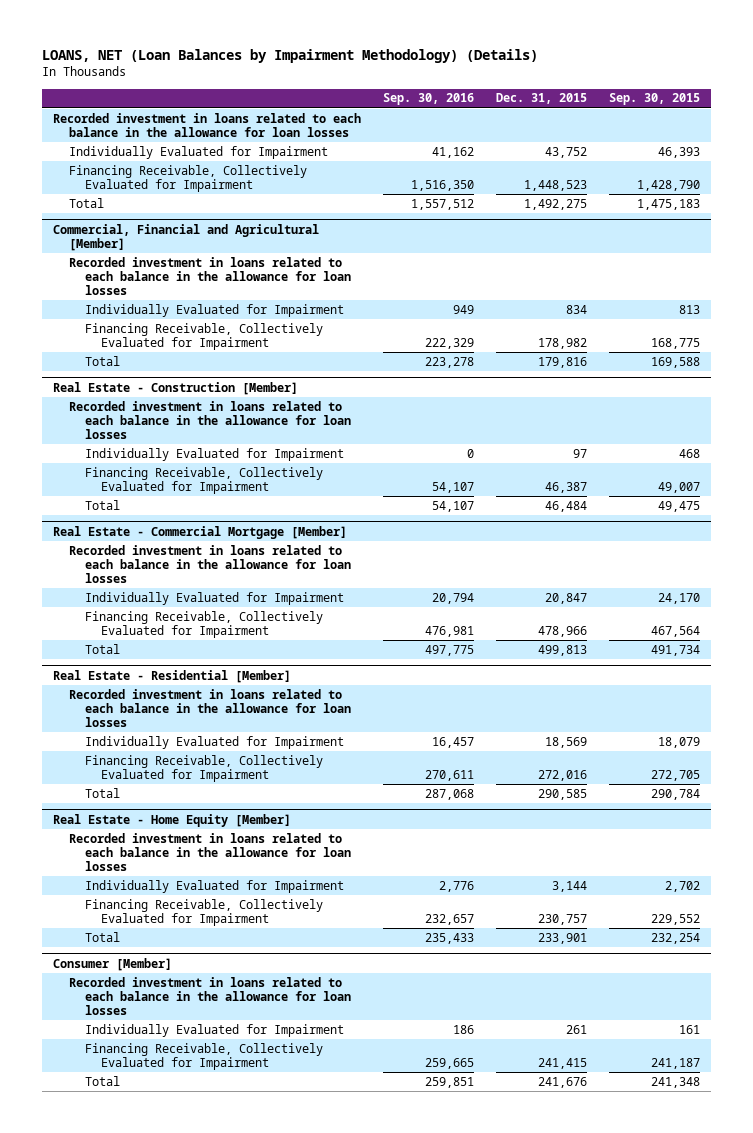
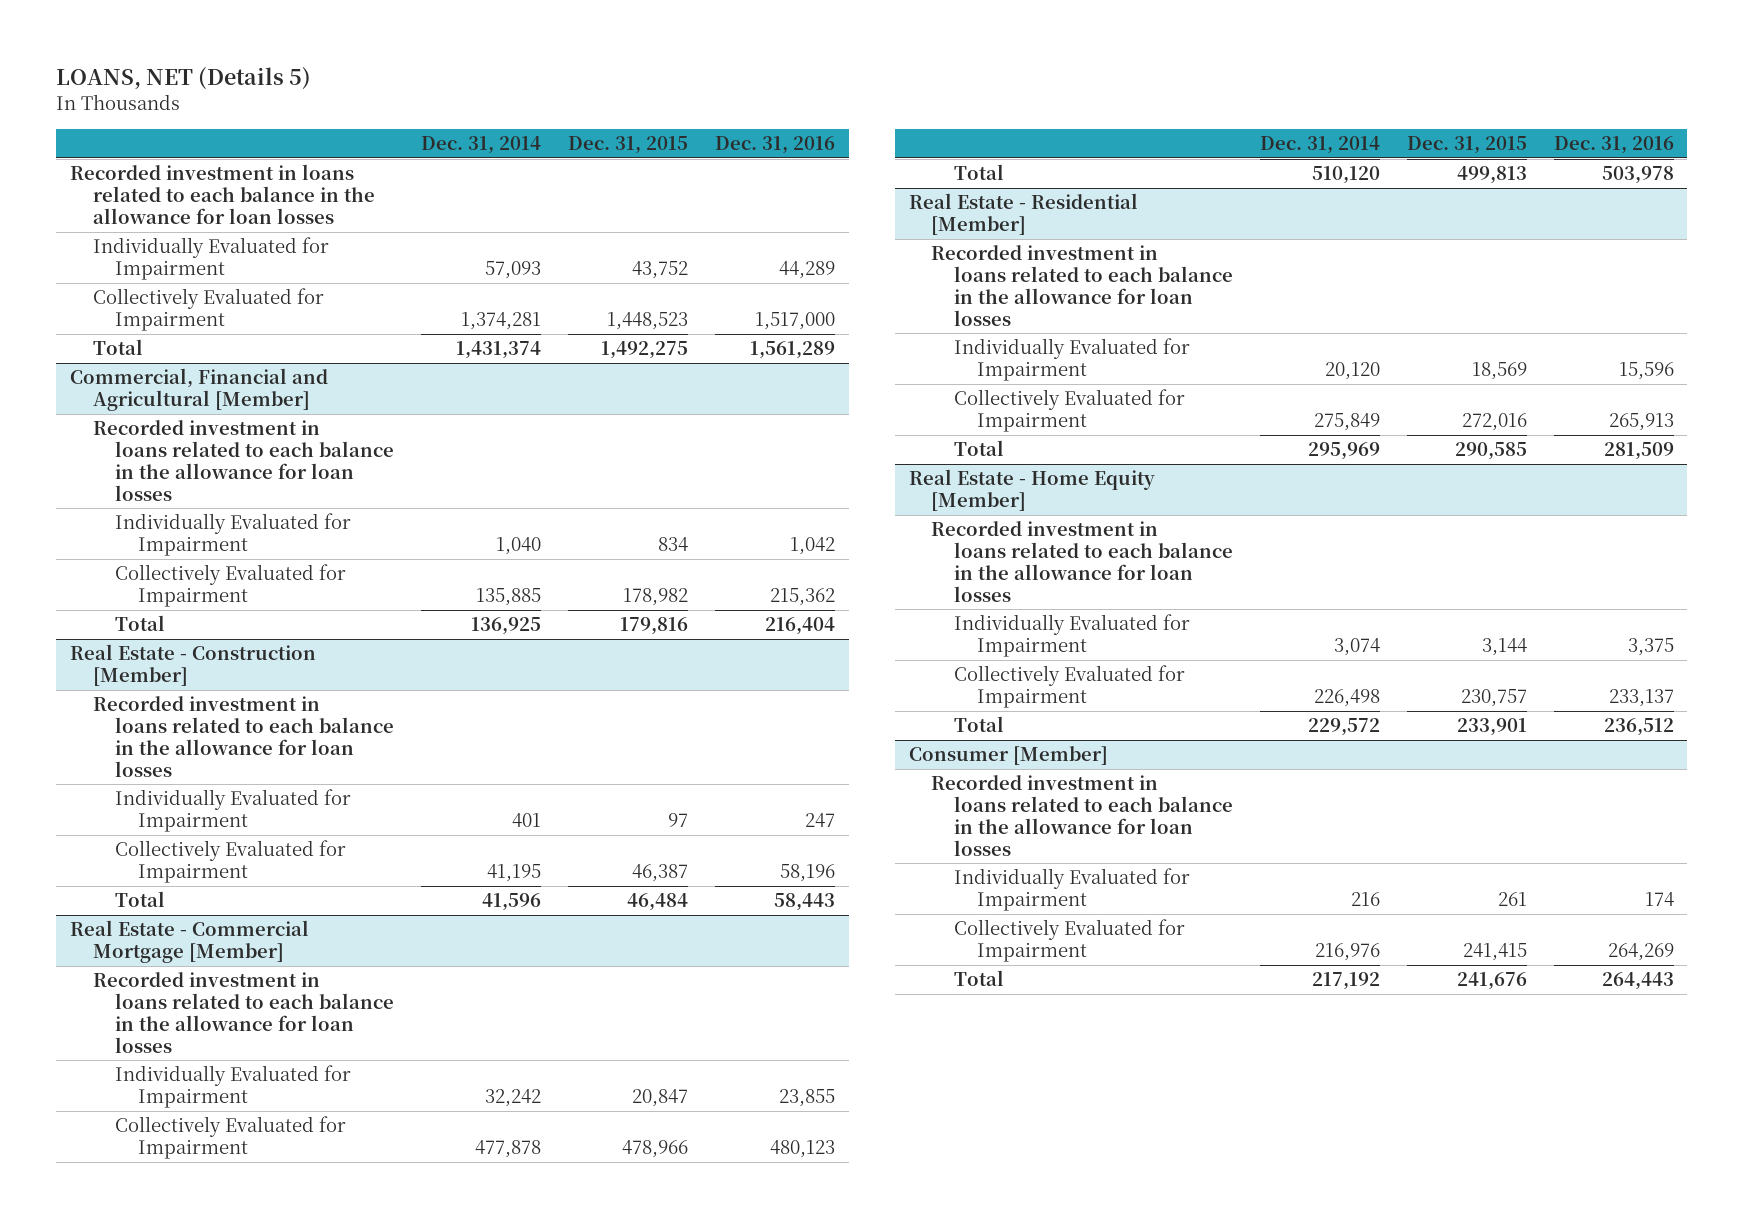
- LOANS, NET (Loan Balances by Impairment Methodology) (Details)
+ LOANS, NET (Details 5)
- | Sep. 30, 2016 | Dec. 31, 2015 | Sep. 30, 2015
+ | Dec. 31, 2014 | Dec. 31, 2015 | Dec. 31, 2016
- Financing Receivable, Collectively Evaluated for Impairment | 1,516,350 | 1,448,523 | 1,428,790
+ Collectively Evaluated for Impairment | 1,374,281 | 1,448,523 | 1,517,000
@ Commercial, Financial and Agricultural [Member]
- Financing Receivable, Collectively Evaluated for Impairment | 222,329 | 178,982 | 168,775
+ Collectively Evaluated for Impairment | 135,885 | 178,982 | 215,362
@ Real Estate - Construction [Member]
- Financing Receivable, Collectively Evaluated for Impairment | 54,107 | 46,387 | 49,007
+ Collectively Evaluated for Impairment | 41,195 | 46,387 | 58,196
@ Real Estate - Commercial Mortgage [Member]
- Financing Receivable, Collectively Evaluated for Impairment | 476,981 | 478,966 | 467,564
+ Collectively Evaluated for Impairment | 477,878 | 478,966 | 480,123
@ Real Estate - Residential [Member]
- Financing Receivable, Collectively Evaluated for Impairment | 270,611 | 272,016 | 272,705
+ Collectively Evaluated for Impairment | 275,849 | 272,016 | 265,913
@ Real Estate - Home Equity [Member]
- Financing Receivable, Collectively Evaluated for Impairment | 232,657 | 230,757 | 229,552
+ Collectively Evaluated for Impairment | 226,498 | 230,757 | 233,137
@ Consumer [Member]
- Financing Receivable, Collectively Evaluated for Impairment | 259,665 | 241,415 | 241,187
+ Collectively Evaluated for Impairment | 216,976 | 241,415 | 264,269

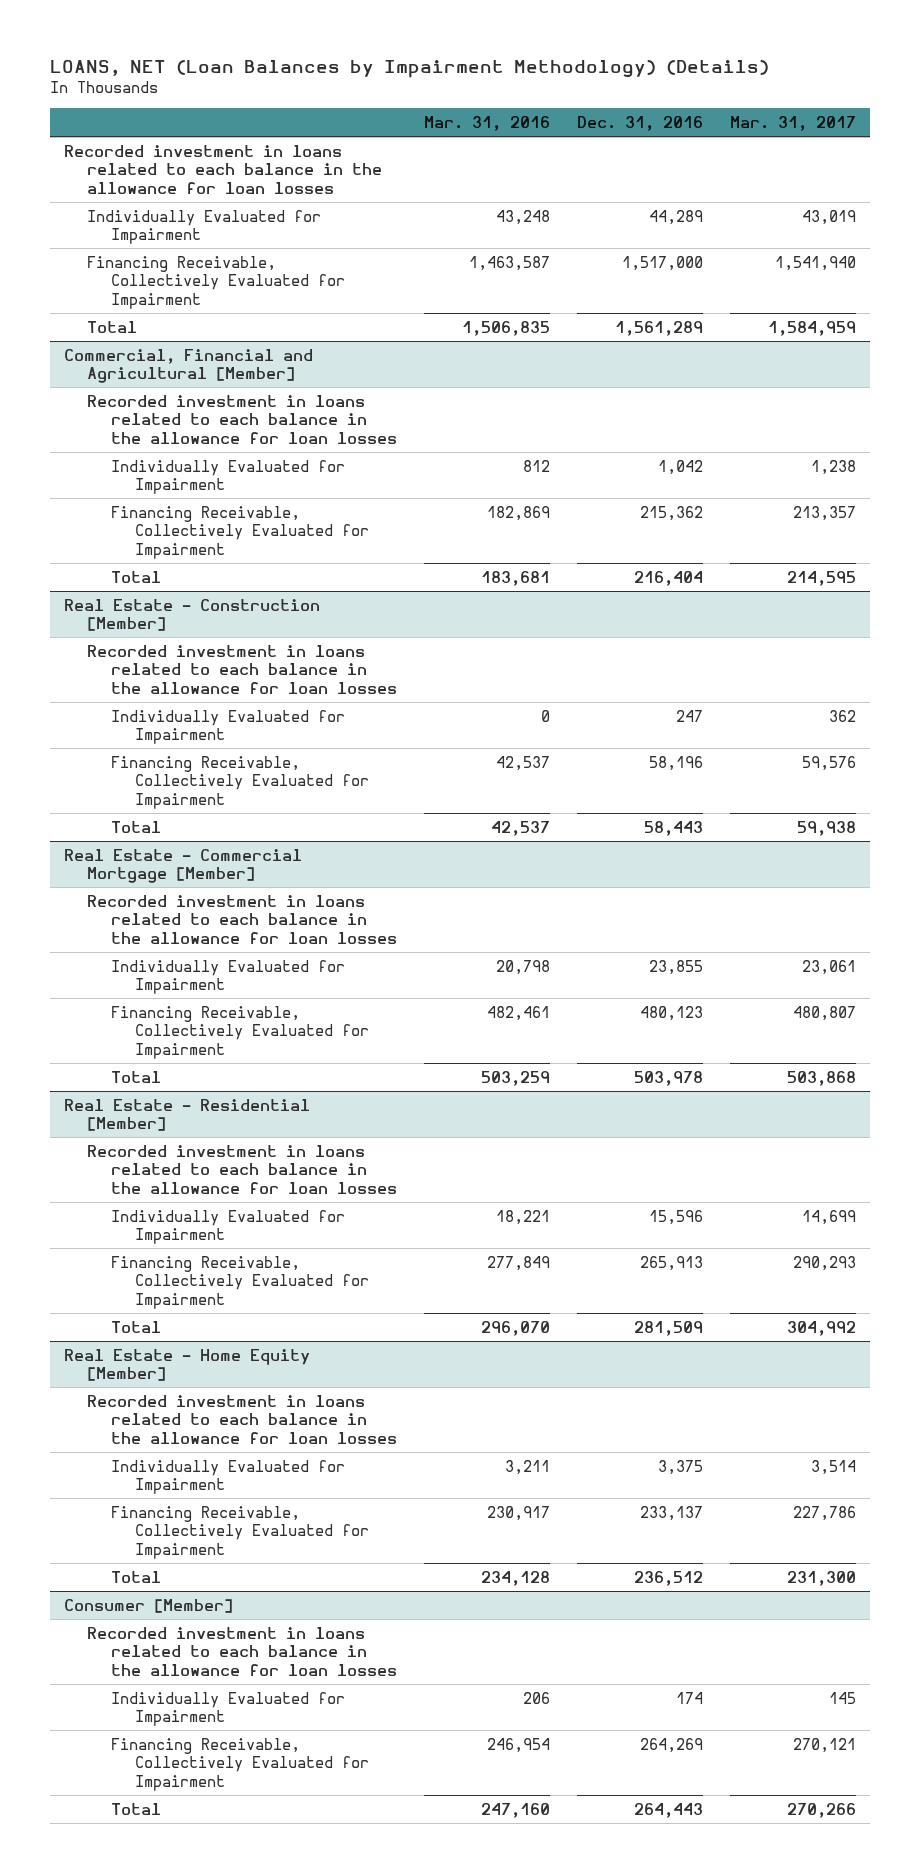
- LOANS, NET (Details 5)
+ LOANS, NET (Loan Balances by Impairment Methodology) (Details)
- | Dec. 31, 2014 | Dec. 31, 2015 | Dec. 31, 2016
+ | Mar. 31, 2016 | Dec. 31, 2016 | Mar. 31, 2017
- Collectively Evaluated for Impairment | 1,374,281 | 1,448,523 | 1,517,000
+ Financing Receivable, Collectively Evaluated for Impairment | 1,463,587 | 1,517,000 | 1,541,940
@ Commercial, Financial and Agricultural [Member]
- Collectively Evaluated for Impairment | 135,885 | 178,982 | 215,362
+ Financing Receivable, Collectively Evaluated for Impairment | 182,869 | 215,362 | 213,357
@ Real Estate - Construction [Member]
- Collectively Evaluated for Impairment | 41,195 | 46,387 | 58,196
+ Financing Receivable, Collectively Evaluated for Impairment | 42,537 | 58,196 | 59,576
@ Real Estate - Commercial Mortgage [Member]
- Collectively Evaluated for Impairment | 477,878 | 478,966 | 480,123
+ Financing Receivable, Collectively Evaluated for Impairment | 482,461 | 480,123 | 480,807
@ Real Estate - Residential [Member]
- Collectively Evaluated for Impairment | 275,849 | 272,016 | 265,913
+ Financing Receivable, Collectively Evaluated for Impairment | 277,849 | 265,913 | 290,293
@ Real Estate - Home Equity [Member]
- Collectively Evaluated for Impairment | 226,498 | 230,757 | 233,137
+ Financing Receivable, Collectively Evaluated for Impairment | 230,917 | 233,137 | 227,786
@ Consumer [Member]
- Collectively Evaluated for Impairment | 216,976 | 241,415 | 264,269
+ Financing Receivable, Collectively Evaluated for Impairment | 246,954 | 264,269 | 270,121

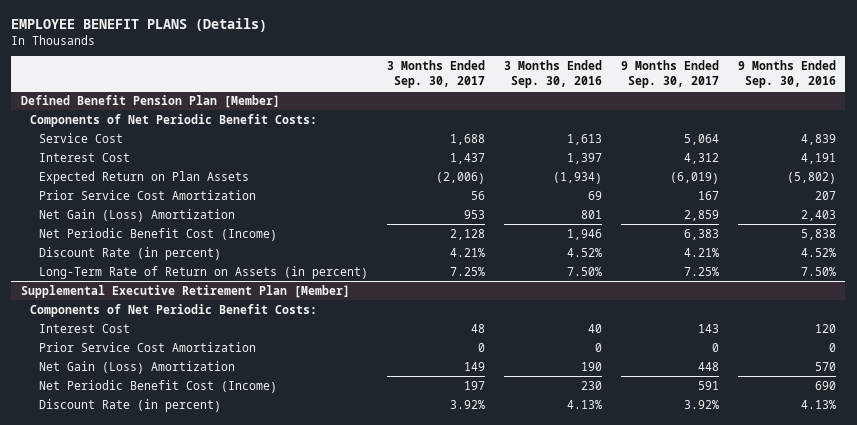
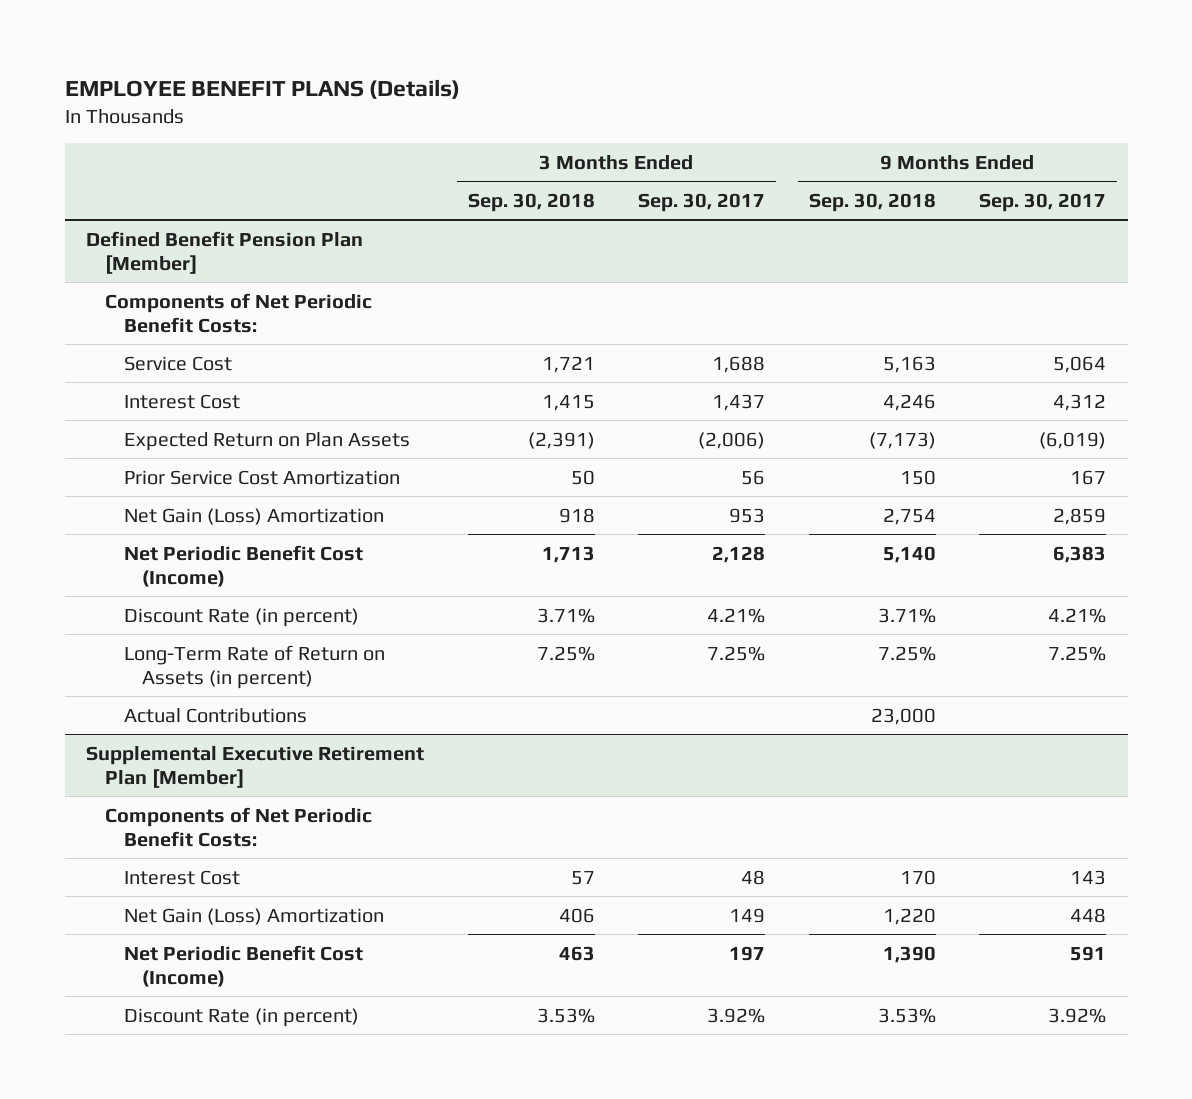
- | 3 Months Ended Sep. 30, 2017 | 3 Months Ended Sep. 30, 2016 | 9 Months Ended Sep. 30, 2017 | 9 Months Ended Sep. 30, 2016
+ | 3 Months Ended Sep. 30, 2018 | 3 Months Ended Sep. 30, 2017 | 9 Months Ended Sep. 30, 2018 | 9 Months Ended Sep. 30, 2017
@ Defined Benefit Pension Plan [Member]
+ Actual Contributions | | | 23,000 |
@ Supplemental Executive Retirement Plan [Member]
- Prior Service Cost Amortization | 0 | 0 | 0 | 0

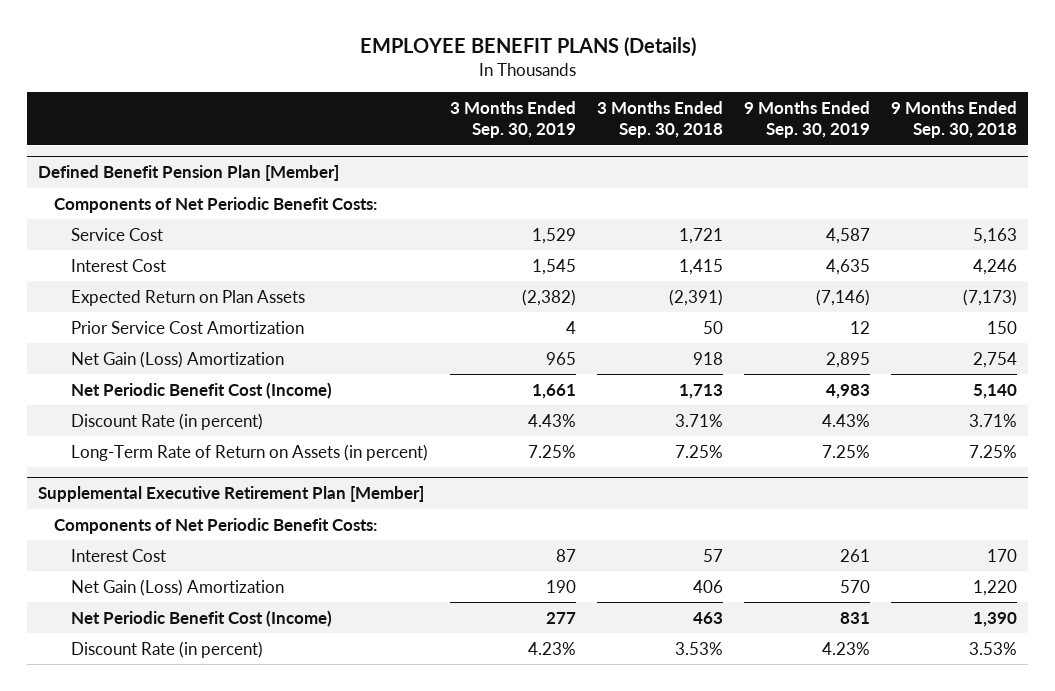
- | 3 Months Ended Sep. 30, 2018 | 3 Months Ended Sep. 30, 2017 | 9 Months Ended Sep. 30, 2018 | 9 Months Ended Sep. 30, 2017
+ | 3 Months Ended Sep. 30, 2019 | 3 Months Ended Sep. 30, 2018 | 9 Months Ended Sep. 30, 2019 | 9 Months Ended Sep. 30, 2018
@ Defined Benefit Pension Plan [Member]
- Actual Contributions | | | 23,000 |

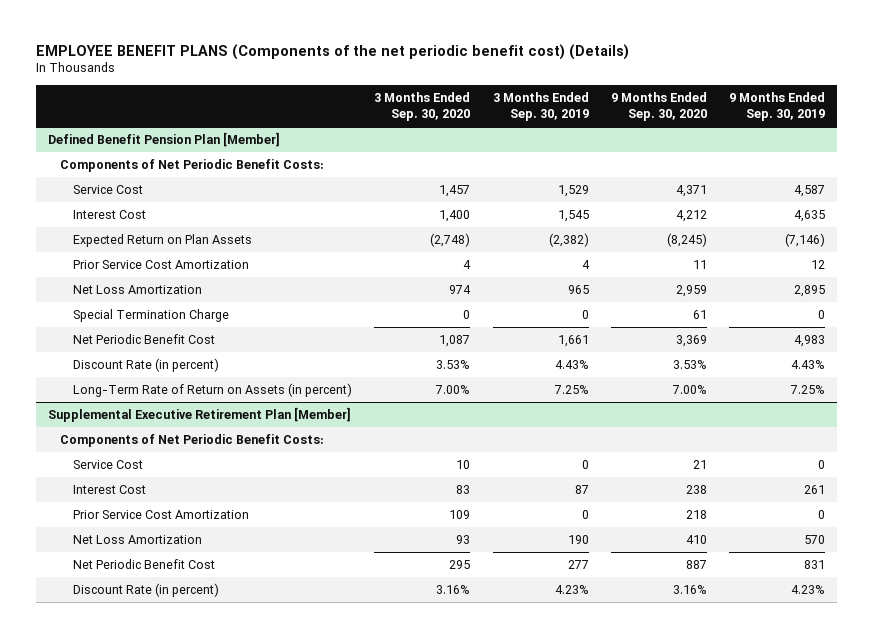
- EMPLOYEE BENEFIT PLANS (Details)
+ EMPLOYEE BENEFIT PLANS (Components of the net periodic benefit cost) (Details)
- | 3 Months Ended Sep. 30, 2019 | 3 Months Ended Sep. 30, 2018 | 9 Months Ended Sep. 30, 2019 | 9 Months Ended Sep. 30, 2018
+ | 3 Months Ended Sep. 30, 2020 | 3 Months Ended Sep. 30, 2019 | 9 Months Ended Sep. 30, 2020 | 9 Months Ended Sep. 30, 2019
@ Defined Benefit Pension Plan [Member]
- Net Gain (Loss) Amortization | 965 | 918 | 2,895 | 2,754
- Net Periodic Benefit Cost (Income) | 1,661 | 1,713 | 4,983 | 5,140
+ Net Loss Amortization | 974 | 965 | 2,959 | 2,895
+ Special Termination Charge | 0 | 0 | 61 | 0
+ Net Periodic Benefit Cost | 1,087 | 1,661 | 3,369 | 4,983
@ Supplemental Executive Retirement Plan [Member]
+ Service Cost | 10 | 0 | 21 | 0
- Net Gain (Loss) Amortization | 190 | 406 | 570 | 1,220
- Net Periodic Benefit Cost (Income) | 277 | 463 | 831 | 1,390
+ Prior Service Cost Amortization | 109 | 0 | 218 | 0
+ Net Loss Amortization | 93 | 190 | 410 | 570
+ Net Periodic Benefit Cost | 295 | 277 | 887 | 831

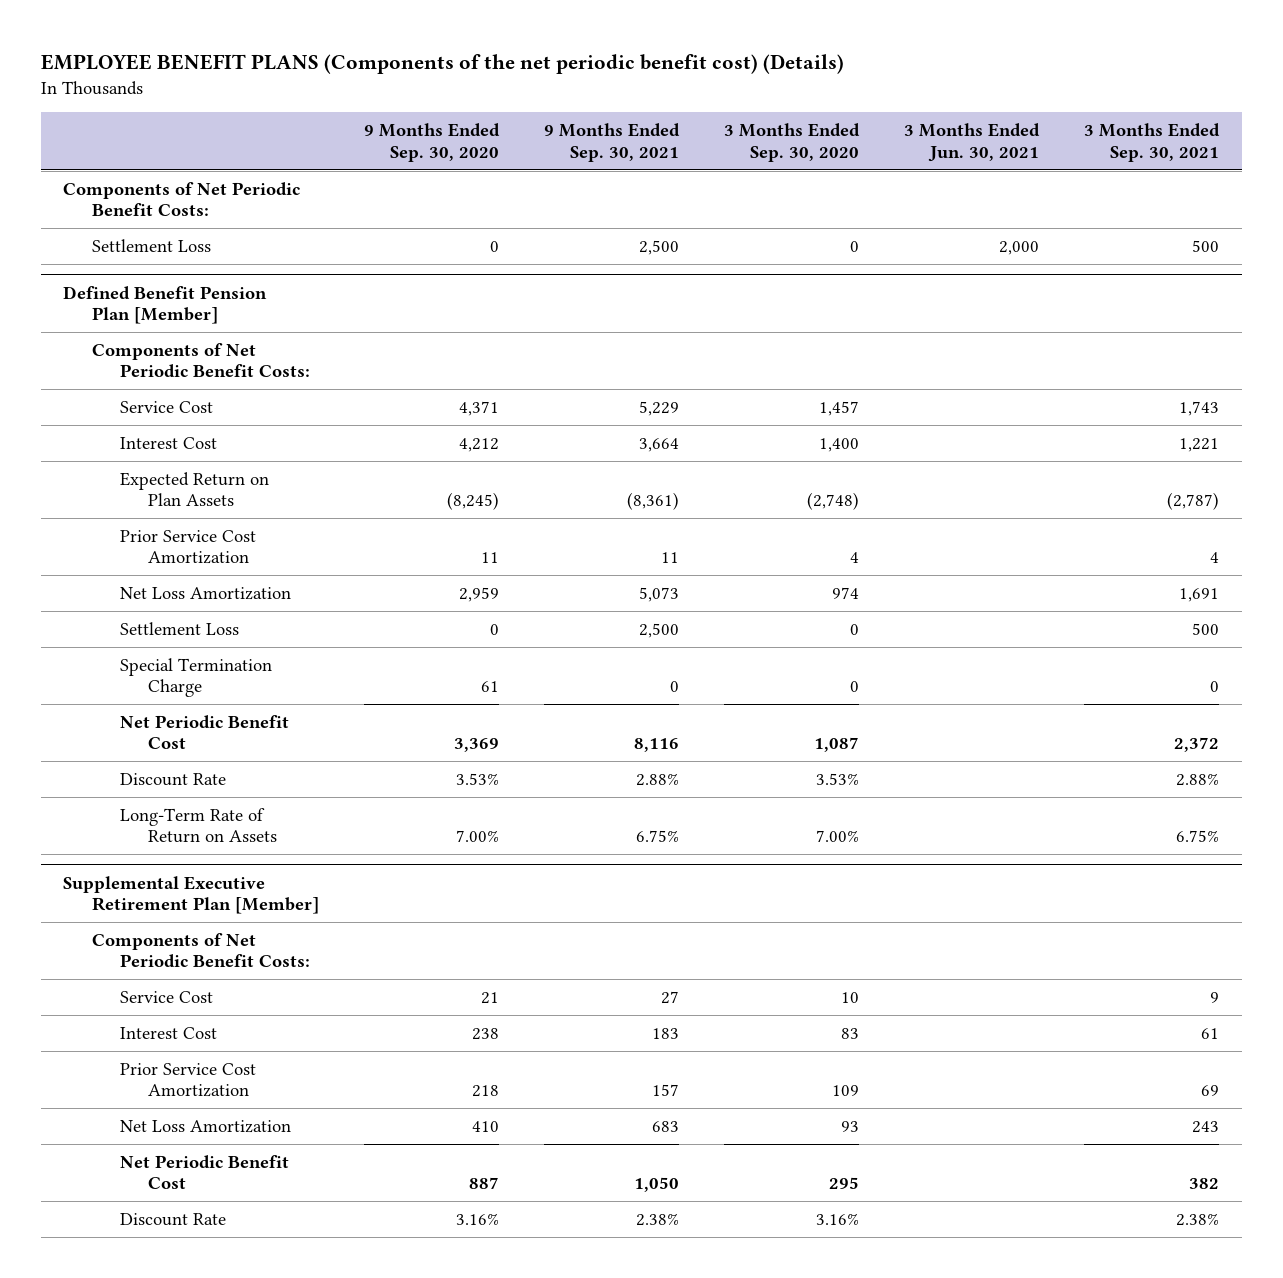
- | 3 Months Ended Sep. 30, 2020 | 3 Months Ended Sep. 30, 2019 | 9 Months Ended Sep. 30, 2020 | 9 Months Ended Sep. 30, 2019
+ | 9 Months Ended Sep. 30, 2020 | 9 Months Ended Sep. 30, 2021 | 3 Months Ended Sep. 30, 2020 | 3 Months Ended Jun. 30, 2021 | 3 Months Ended Sep. 30, 2021
+ Components of Net Periodic Benefit Costs:
+ Settlement Loss | 0 | 2,500 | 0 | 2,000 | 500
@ Defined Benefit Pension Plan [Member]
+ Settlement Loss | 0 | 2,500 | 0 | | 500
- Discount Rate (in percent) | 3.53% | 4.43% | 3.53% | 4.43%
- Long-Term Rate of Return on Assets (in percent) | 7.00% | 7.25% | 7.00% | 7.25%
+ Discount Rate | 3.53% | 2.88% | 3.53% | | 2.88%
+ Long-Term Rate of Return on Assets | 7.00% | 6.75% | 7.00% | | 6.75%
@ Supplemental Executive Retirement Plan [Member]
- Discount Rate (in percent) | 3.16% | 4.23% | 3.16% | 4.23%
+ Discount Rate | 3.16% | 2.38% | 3.16% | | 2.38%

